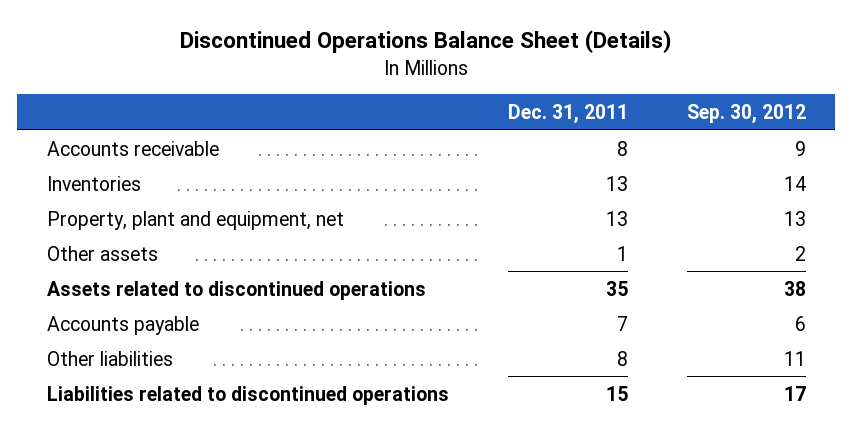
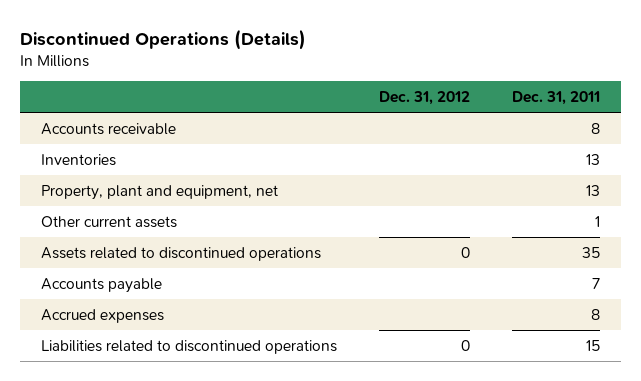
- Discontinued Operations Balance Sheet (Details)
+ Discontinued Operations (Details)
- | Dec. 31, 2011 | Sep. 30, 2012
+ | Dec. 31, 2012 | Dec. 31, 2011
- Other assets | 1 | 2
+ Other current assets | | 1
- Other liabilities | 8 | 11
+ Accrued expenses | | 8

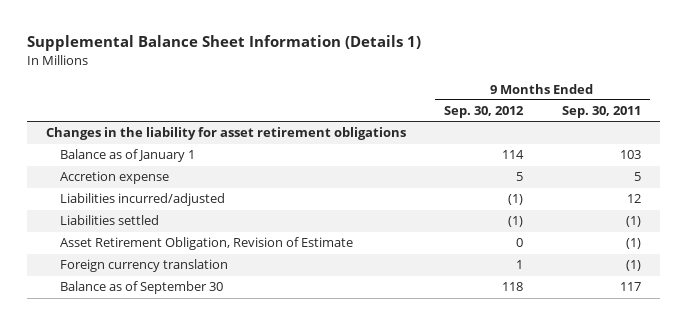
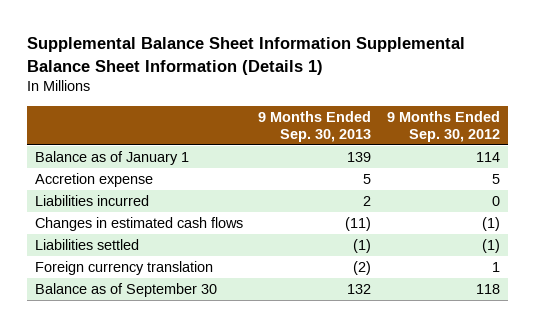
- Supplemental Balance Sheet Information (Details 1)
+ Supplemental Balance Sheet Information Supplemental Balance Sheet Information (Details 1)
- | 9 Months Ended Sep. 30, 2012 | 9 Months Ended Sep. 30, 2011
+ | 9 Months Ended Sep. 30, 2013 | 9 Months Ended Sep. 30, 2012
- Changes in the liability for asset retirement obligations
- Liabilities incurred/adjusted | (1) | 12
+ Liabilities incurred | 2 | 0
+ Changes in estimated cash flows | (11) | (1)
- Asset Retirement Obligation, Revision of Estimate | 0 | (1)

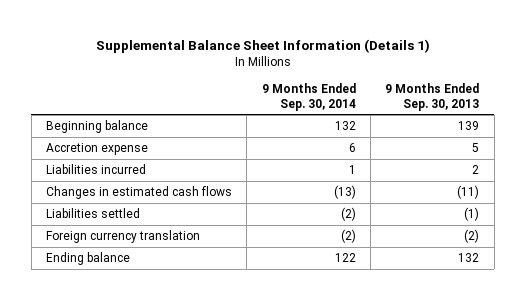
- Supplemental Balance Sheet Information Supplemental Balance Sheet Information (Details 1)
+ Supplemental Balance Sheet Information (Details 1)
- | 9 Months Ended Sep. 30, 2013 | 9 Months Ended Sep. 30, 2012
+ | 9 Months Ended Sep. 30, 2014 | 9 Months Ended Sep. 30, 2013
- Balance as of January 1 | 139 | 114
+ Beginning balance | 132 | 139
- Balance as of September 30 | 132 | 118
+ Ending balance | 122 | 132

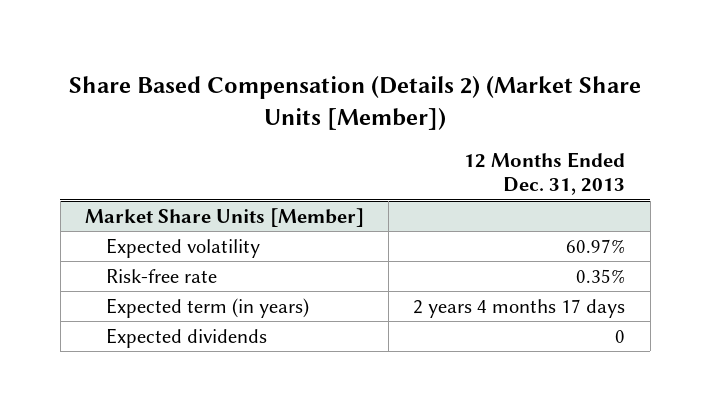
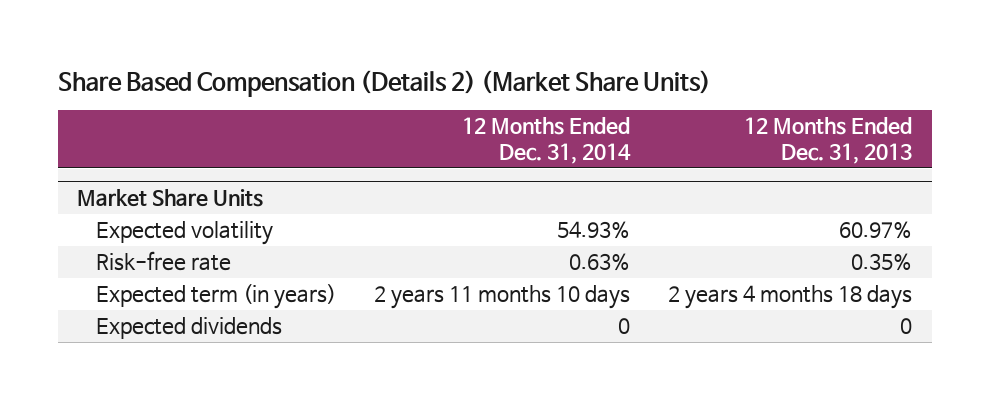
- Share Based Compensation (Details 2) (Market Share Units [Member])
+ Share Based Compensation (Details 2) (Market Share Units)
- | 12 Months Ended Dec. 31, 2013
+ | 12 Months Ended Dec. 31, 2014 | 12 Months Ended Dec. 31, 2013
- Market Share Units [Member]
+ Market Share Units
- Expected term (in years) | 2 years 4 months 17 days
+ Expected term (in years) | 2 years 11 months 10 days | 2 years 4 months 18 days

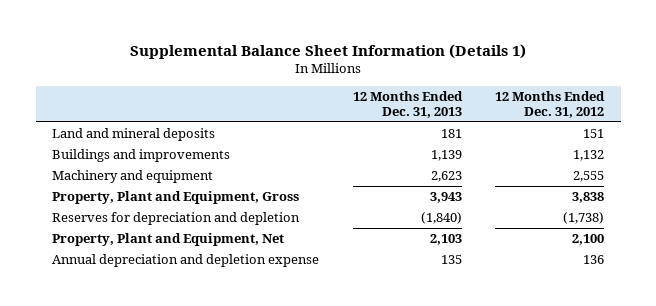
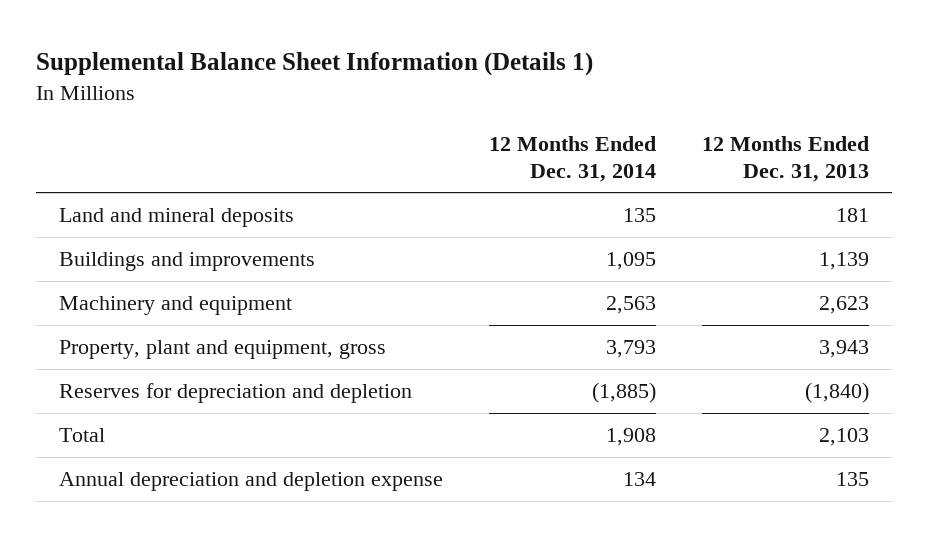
- | 12 Months Ended Dec. 31, 2013 | 12 Months Ended Dec. 31, 2012
+ | 12 Months Ended Dec. 31, 2014 | 12 Months Ended Dec. 31, 2013
- Property, Plant and Equipment, Gross | 3,943 | 3,838
+ Property, plant and equipment, gross | 3,793 | 3,943
- Property, Plant and Equipment, Net | 2,103 | 2,100
+ Total | 1,908 | 2,103

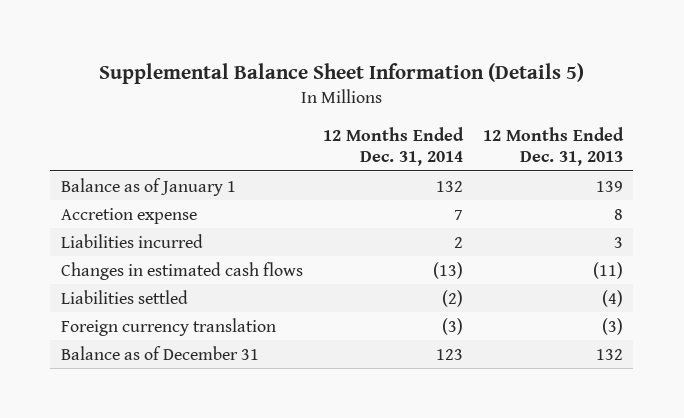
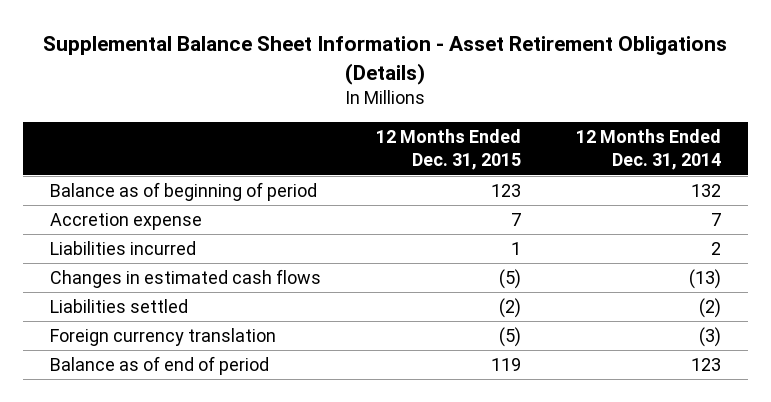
- Supplemental Balance Sheet Information (Details 5)
+ Supplemental Balance Sheet Information - Asset Retirement Obligations (Details)
- | 12 Months Ended Dec. 31, 2014 | 12 Months Ended Dec. 31, 2013
+ | 12 Months Ended Dec. 31, 2015 | 12 Months Ended Dec. 31, 2014
- Balance as of January 1 | 132 | 139
+ Balance as of beginning of period | 123 | 132
- Balance as of December 31 | 123 | 132
+ Balance as of end of period | 119 | 123

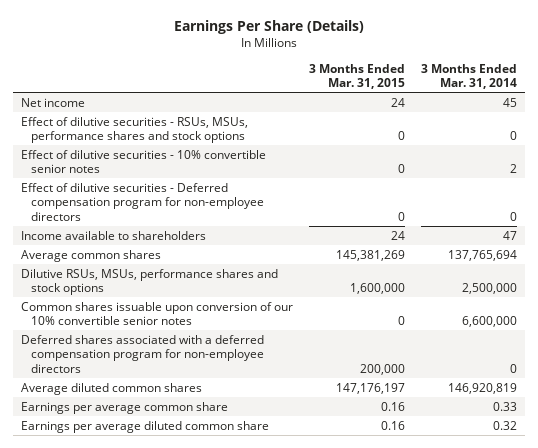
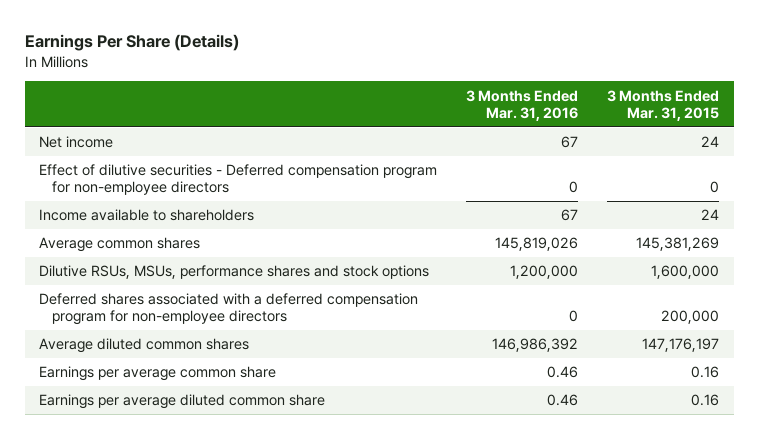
- | 3 Months Ended Mar. 31, 2015 | 3 Months Ended Mar. 31, 2014
+ | 3 Months Ended Mar. 31, 2016 | 3 Months Ended Mar. 31, 2015
- Effect of dilutive securities - RSUs, MSUs, performance shares and stock options | 0 | 0
- Effect of dilutive securities - 10% convertible senior notes | 0 | 2
- Common shares issuable upon conversion of our 10% convertible senior notes | 0 | 6,600,000

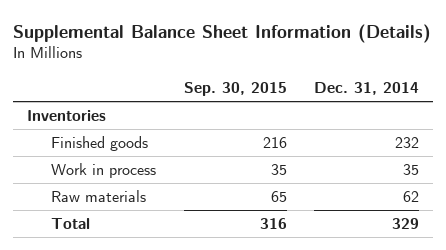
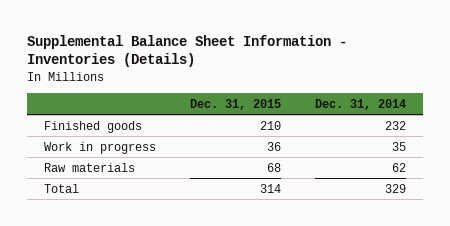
- Supplemental Balance Sheet Information (Details)
+ Supplemental Balance Sheet Information - Inventories (Details)
- | Sep. 30, 2015 | Dec. 31, 2014
+ | Dec. 31, 2015 | Dec. 31, 2014
- Inventories
- Work in process | 35 | 35
+ Work in progress | 36 | 35

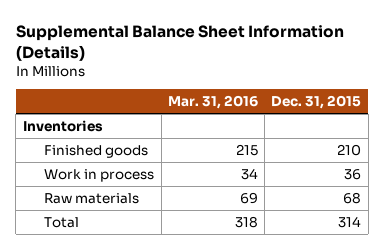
- Supplemental Balance Sheet Information - Inventories (Details)
+ Supplemental Balance Sheet Information (Details)
- | Dec. 31, 2015 | Dec. 31, 2014
+ | Mar. 31, 2016 | Dec. 31, 2015
+ Inventories
- Work in progress | 36 | 35
+ Work in process | 34 | 36

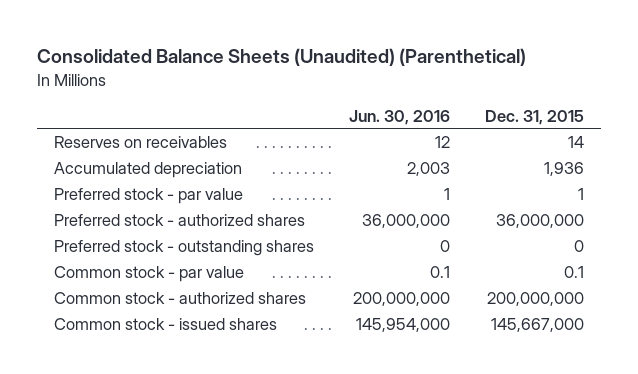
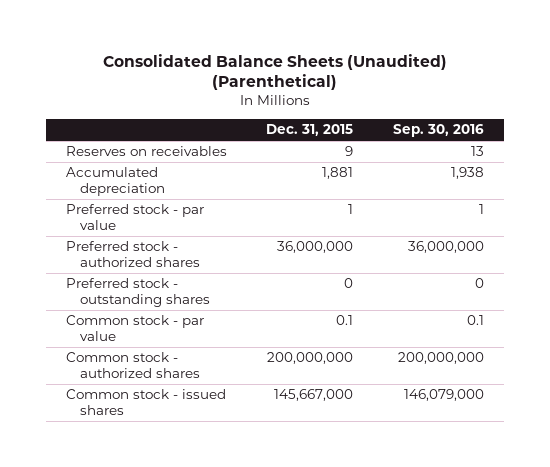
- | Jun. 30, 2016 | Dec. 31, 2015
+ | Dec. 31, 2015 | Sep. 30, 2016
- Reserves on receivables | 12 | 14
- Accumulated depreciation | 2,003 | 1,936
+ Reserves on receivables | 9 | 13
+ Accumulated depreciation | 1,881 | 1,938

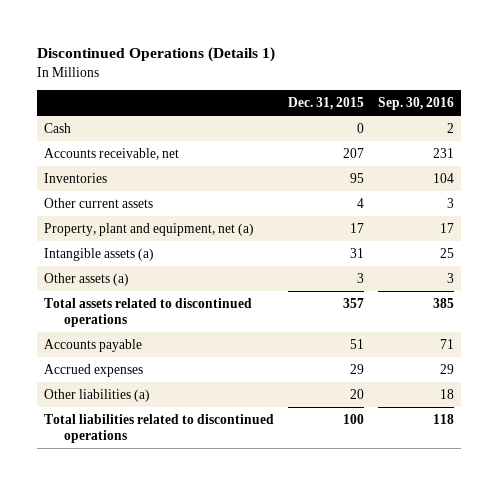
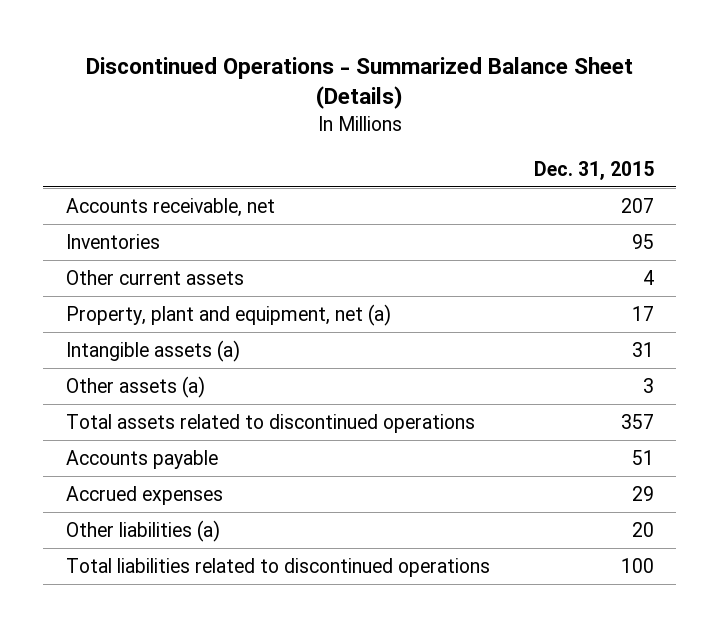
- Discontinued Operations (Details 1)
+ Discontinued Operations - Summarized Balance Sheet (Details)
- | Dec. 31, 2015 | Sep. 30, 2016
+ | Dec. 31, 2015
- Cash | 0 | 2

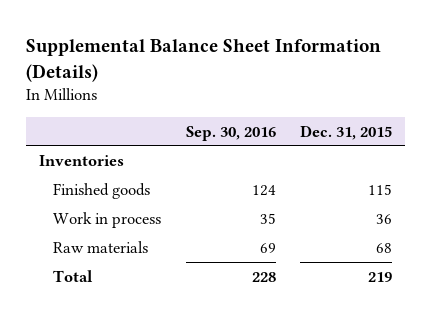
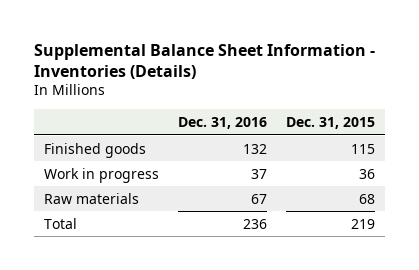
- Supplemental Balance Sheet Information (Details)
+ Supplemental Balance Sheet Information - Inventories (Details)
- | Sep. 30, 2016 | Dec. 31, 2015
+ | Dec. 31, 2016 | Dec. 31, 2015
- Inventories
- Work in process | 35 | 36
+ Work in progress | 37 | 36

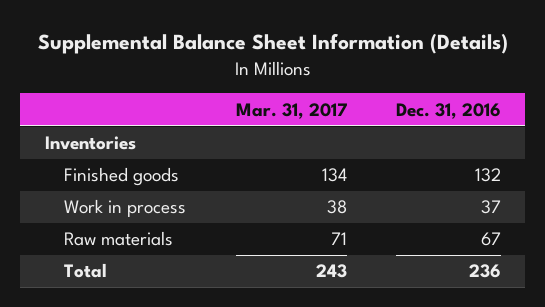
- Supplemental Balance Sheet Information - Inventories (Details)
+ Supplemental Balance Sheet Information (Details)
- | Dec. 31, 2016 | Dec. 31, 2015
+ | Mar. 31, 2017 | Dec. 31, 2016
+ Inventories
- Work in progress | 37 | 36
+ Work in process | 38 | 37

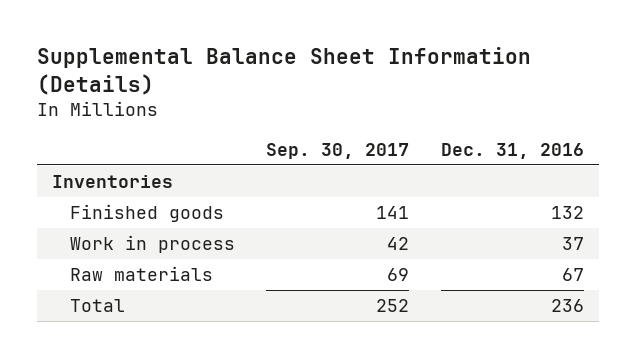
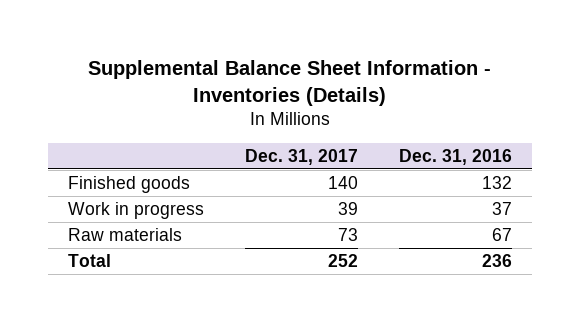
- Supplemental Balance Sheet Information (Details)
+ Supplemental Balance Sheet Information - Inventories (Details)
- | Sep. 30, 2017 | Dec. 31, 2016
+ | Dec. 31, 2017 | Dec. 31, 2016
- Inventories
- Work in process | 42 | 37
+ Work in progress | 39 | 37

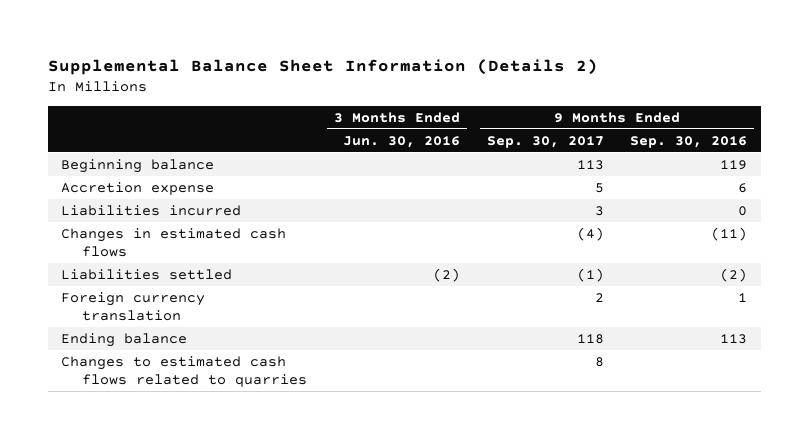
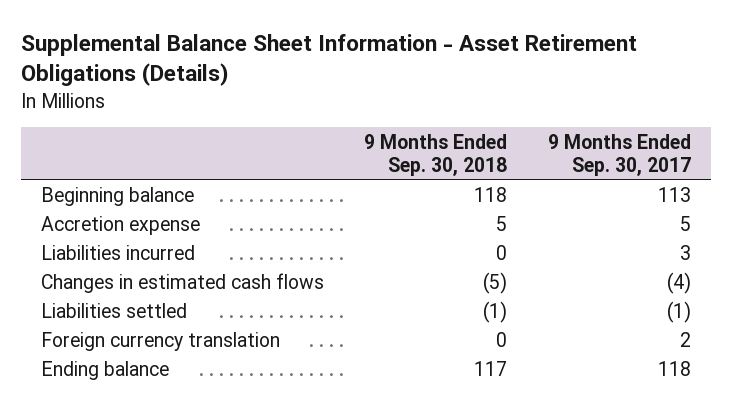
- Supplemental Balance Sheet Information (Details 2)
+ Supplemental Balance Sheet Information - Asset Retirement Obligations (Details)
- | 3 Months Ended Jun. 30, 2016 | 9 Months Ended Sep. 30, 2017 | 9 Months Ended Sep. 30, 2016
+ | 9 Months Ended Sep. 30, 2018 | 9 Months Ended Sep. 30, 2017
- Changes to estimated cash flows related to quarries | | 8 |

